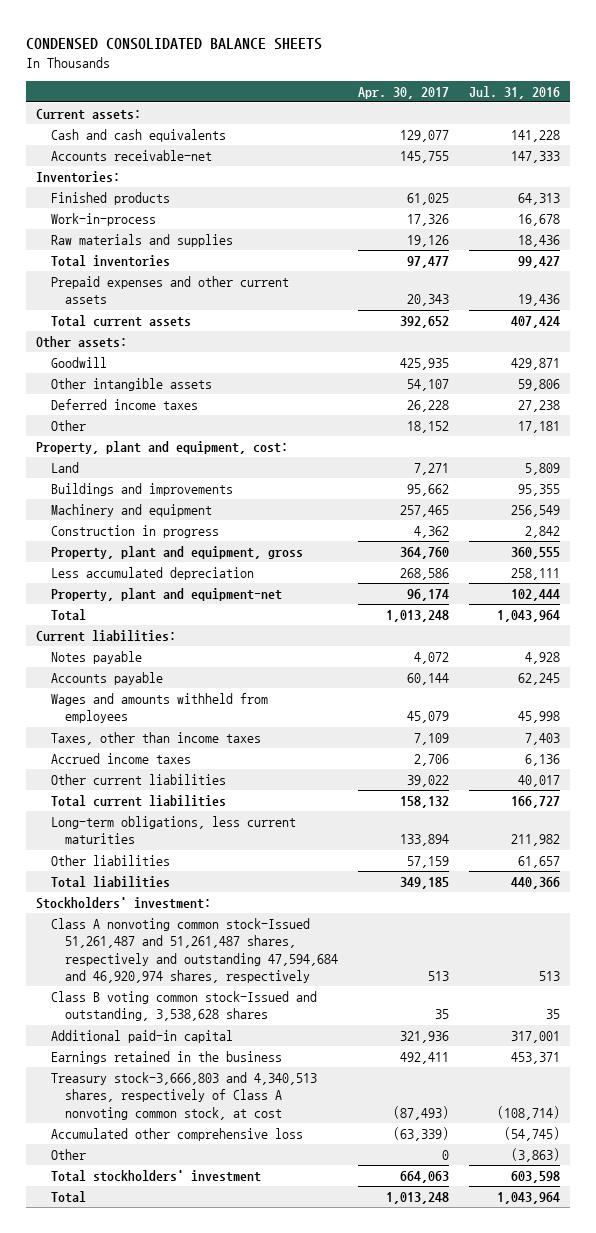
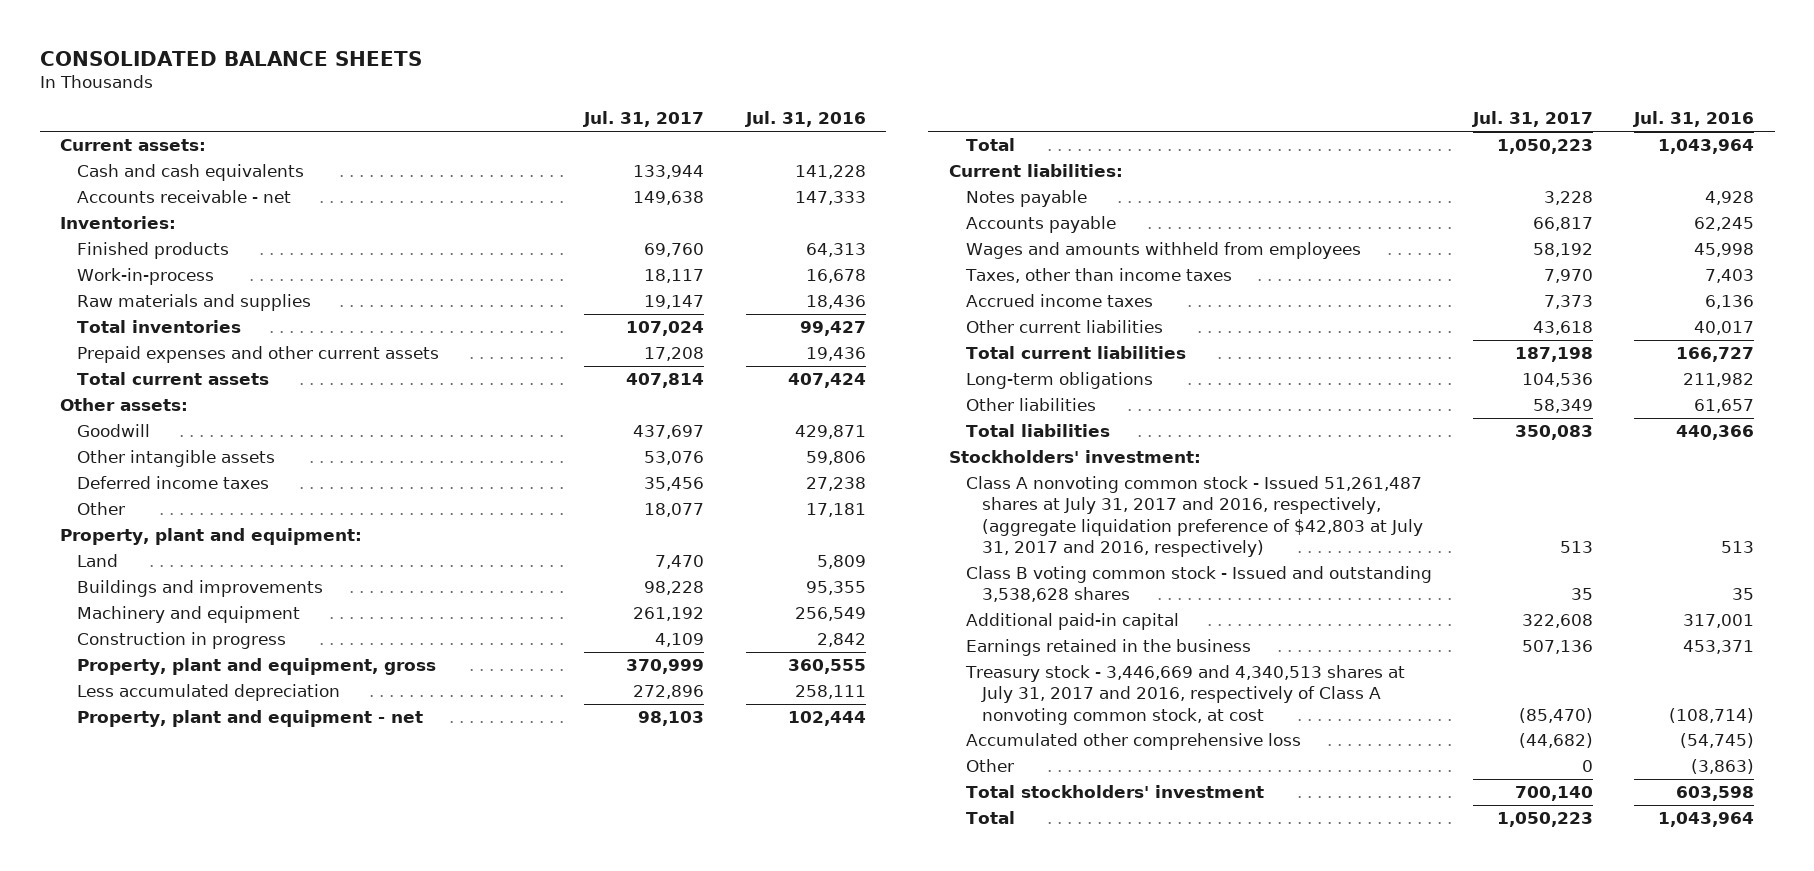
- CONDENSED CONSOLIDATED BALANCE SHEETS
+ CONSOLIDATED BALANCE SHEETS
- | Apr. 30, 2017 | Jul. 31, 2016
+ | Jul. 31, 2017 | Jul. 31, 2016
- Accounts receivable-net | 145,755 | 147,333
+ Accounts receivable - net | 149,638 | 147,333
- Property, plant and equipment, cost:
+ Property, plant and equipment:
- Property, plant and equipment-net | 96,174 | 102,444
+ Property, plant and equipment - net | 98,103 | 102,444
- Long-term obligations, less current maturities | 133,894 | 211,982
+ Long-term obligations | 104,536 | 211,982
- Class A nonvoting common stock-Issued 51,261,487 and 51,261,487 shares, respectively and outstanding 47,594,684 and 46,920,974 shares, respectively | 513 | 513
- Class B voting common stock-Issued and outstanding, 3,538,628 shares | 35 | 35
+ Class A nonvoting common stock - Issued 51,261,487 shares at July 31, 2017 and 2016, respectively, (aggregate liquidation preference of $42,803 at July 31, 2017 and 2016, respectively) | 513 | 513
+ Class B voting common stock - Issued and outstanding 3,538,628 shares | 35 | 35
- Treasury stock-3,666,803 and 4,340,513 shares, respectively of Class A nonvoting common stock, at cost | (87,493) | (108,714)
+ Treasury stock - 3,446,669 and 4,340,513 shares at July 31, 2017 and 2016, respectively of Class A nonvoting common stock, at cost | (85,470) | (108,714)

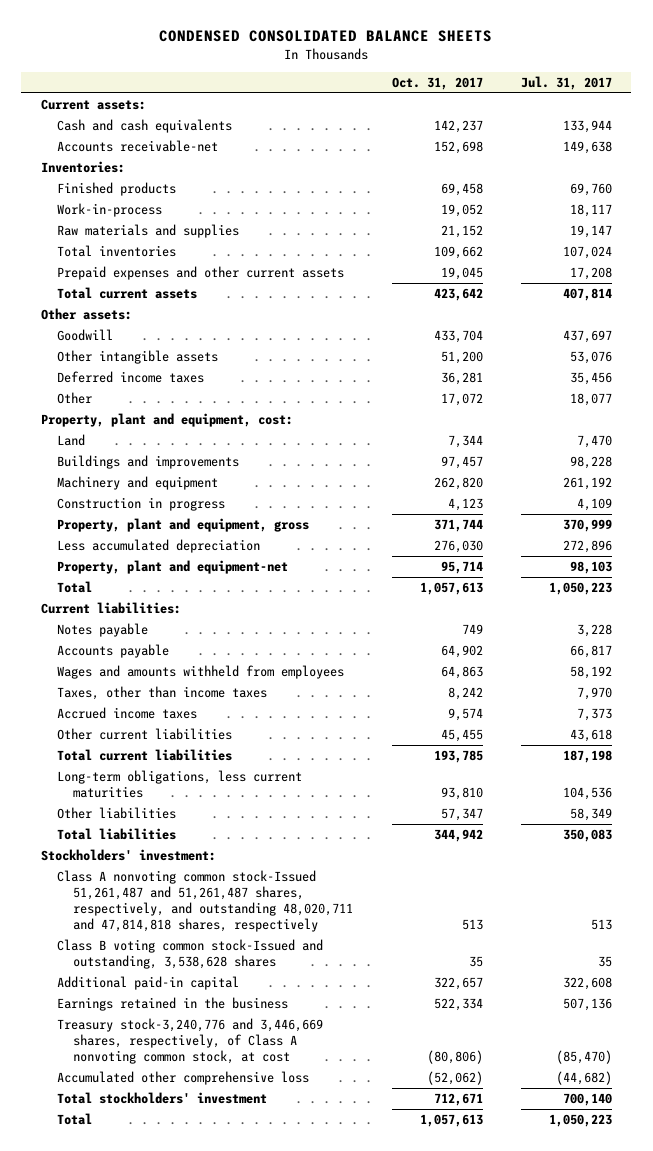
- CONSOLIDATED BALANCE SHEETS
+ CONDENSED CONSOLIDATED BALANCE SHEETS
- | Jul. 31, 2017 | Jul. 31, 2016
+ | Oct. 31, 2017 | Jul. 31, 2017
- Accounts receivable - net | 149,638 | 147,333
+ Accounts receivable-net | 152,698 | 149,638
- Property, plant and equipment:
+ Property, plant and equipment, cost:
- Property, plant and equipment - net | 98,103 | 102,444
+ Property, plant and equipment-net | 95,714 | 98,103
- Long-term obligations | 104,536 | 211,982
+ Long-term obligations, less current maturities | 93,810 | 104,536
- Class A nonvoting common stock - Issued 51,261,487 shares at July 31, 2017 and 2016, respectively, (aggregate liquidation preference of $42,803 at July 31, 2017 and 2016, respectively) | 513 | 513
- Class B voting common stock - Issued and outstanding 3,538,628 shares | 35 | 35
+ Class A nonvoting common stock-Issued 51,261,487 and 51,261,487 shares, respectively, and outstanding 48,020,711 and 47,814,818 shares, respectively | 513 | 513
+ Class B voting common stock-Issued and outstanding, 3,538,628 shares | 35 | 35
- Treasury stock - 3,446,669 and 4,340,513 shares at July 31, 2017 and 2016, respectively of Class A nonvoting common stock, at cost | (85,470) | (108,714)
+ Treasury stock-3,240,776 and 3,446,669 shares, respectively, of Class A nonvoting common stock, at cost | (80,806) | (85,470)
- Other | 0 | (3,863)

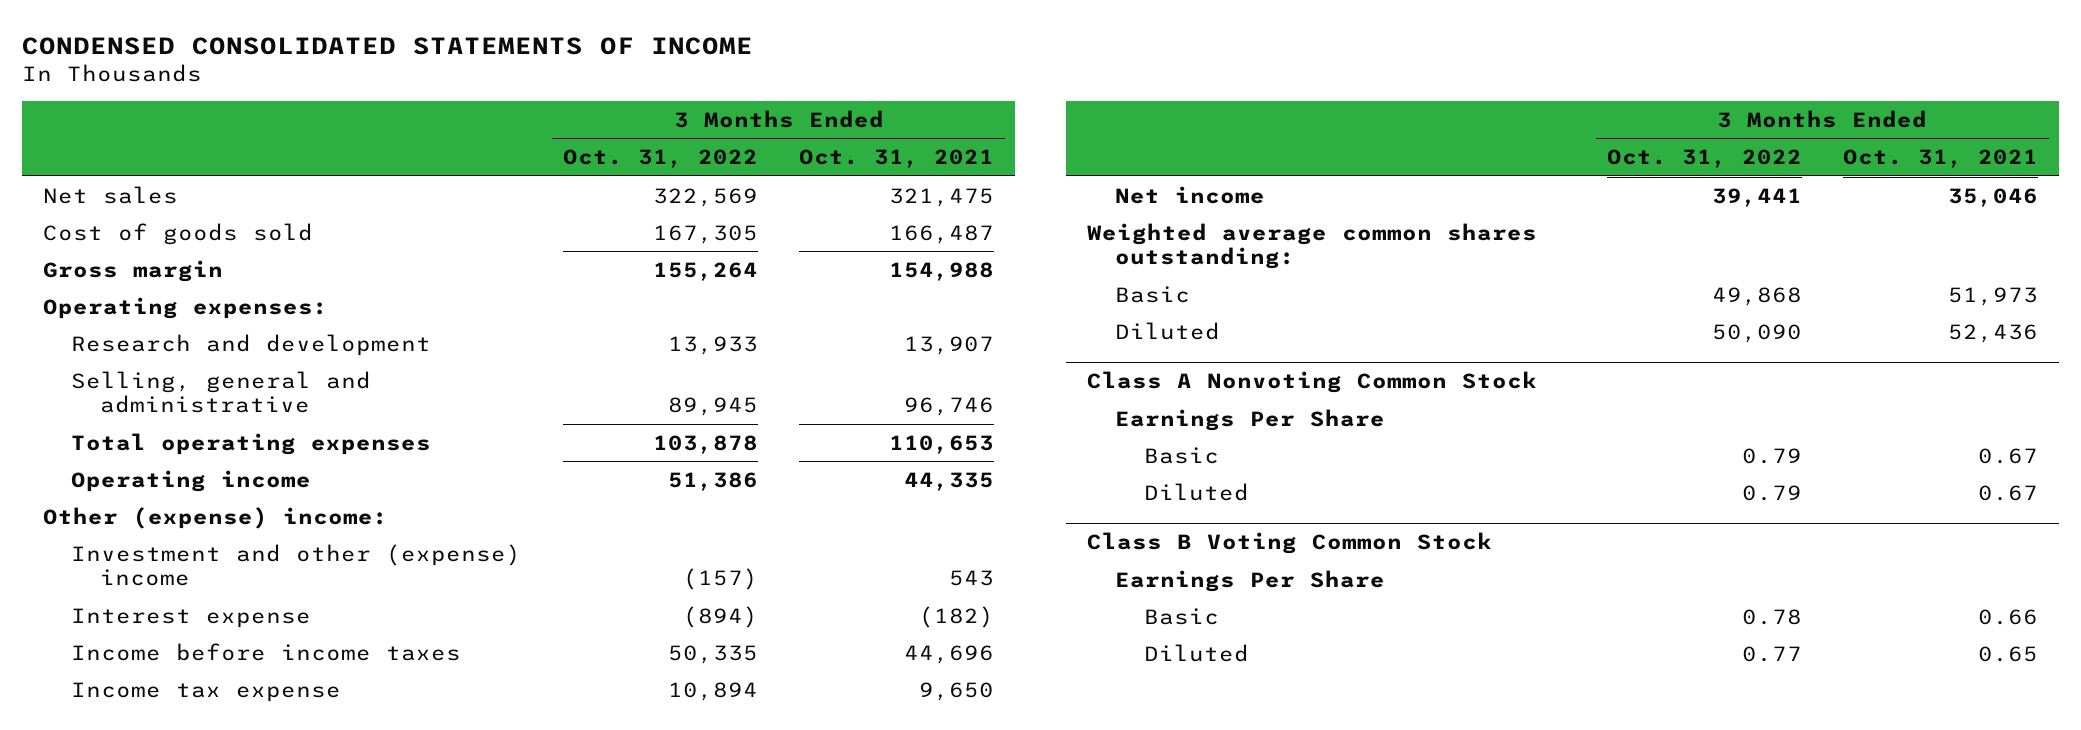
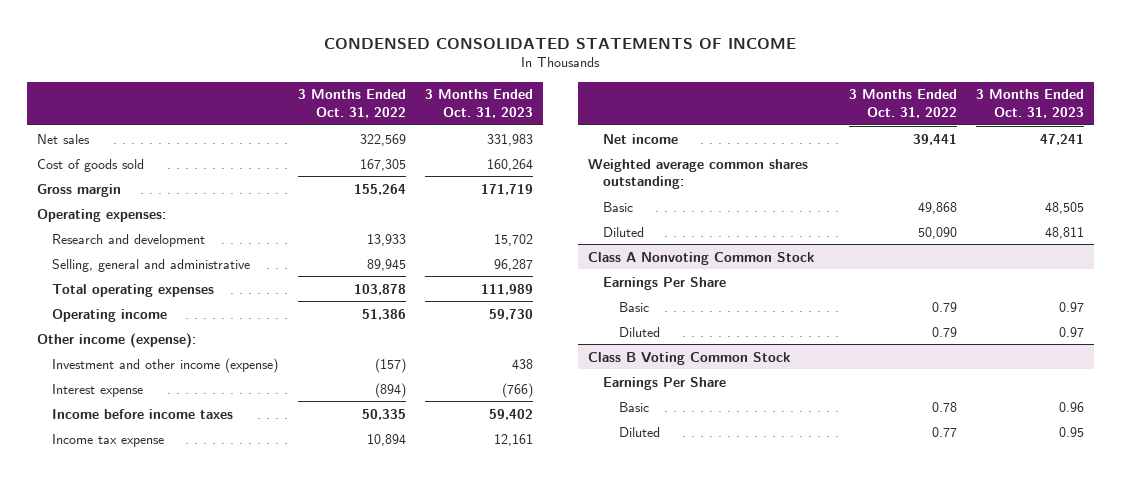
- | 3 Months Ended Oct. 31, 2022 | 3 Months Ended Oct. 31, 2021
+ | 3 Months Ended Oct. 31, 2022 | 3 Months Ended Oct. 31, 2023
- Other (expense) income:
- Investment and other (expense) income | (157) | 543
+ Other income (expense):
+ Investment and other income (expense) | (157) | 438

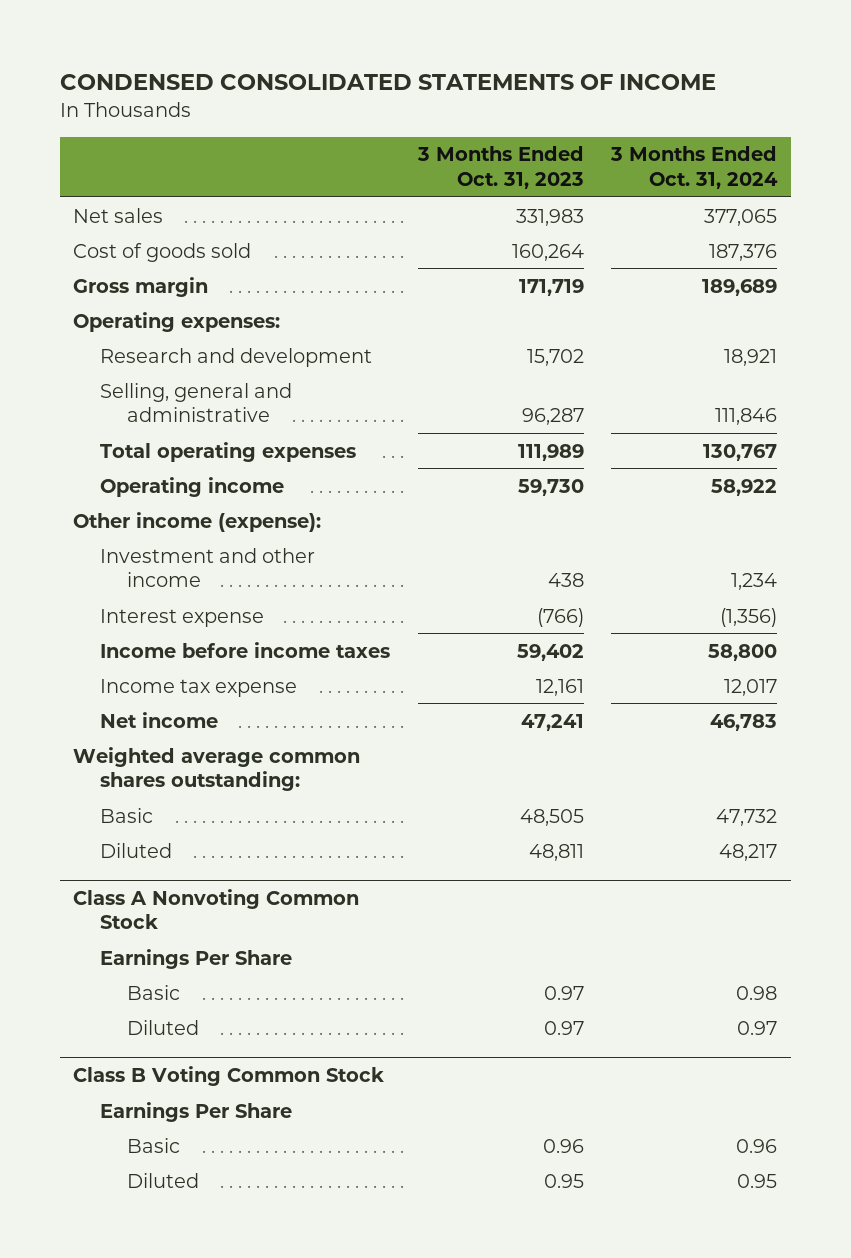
- | 3 Months Ended Oct. 31, 2022 | 3 Months Ended Oct. 31, 2023
+ | 3 Months Ended Oct. 31, 2023 | 3 Months Ended Oct. 31, 2024
- Investment and other income (expense) | (157) | 438
+ Investment and other income | 438 | 1,234

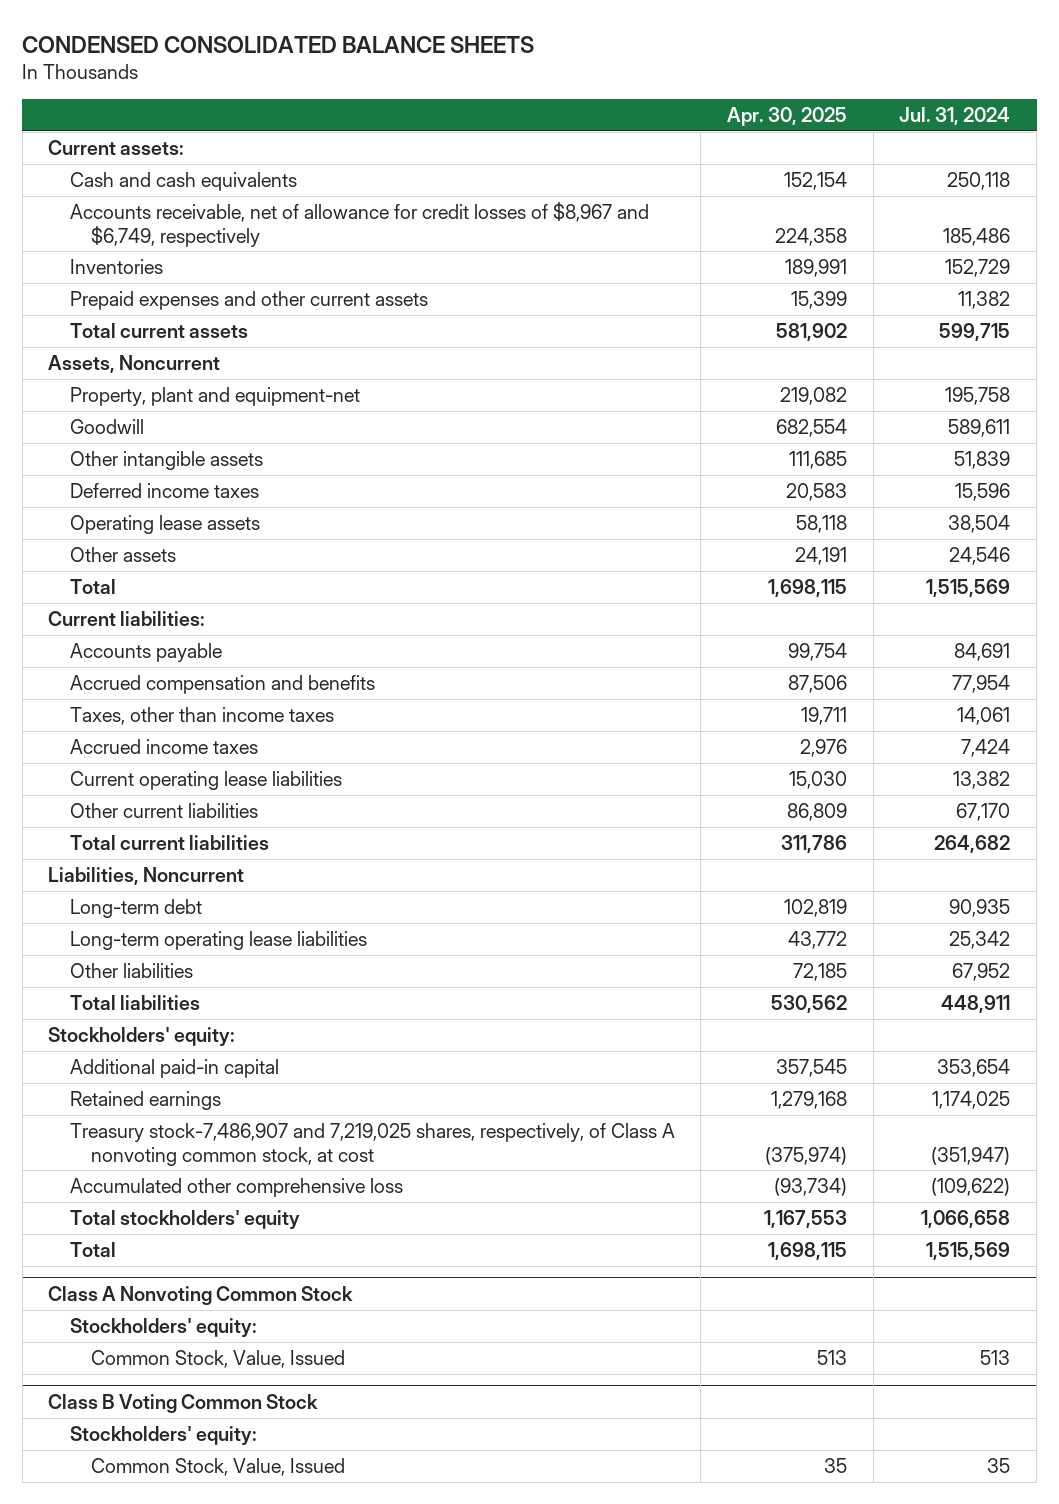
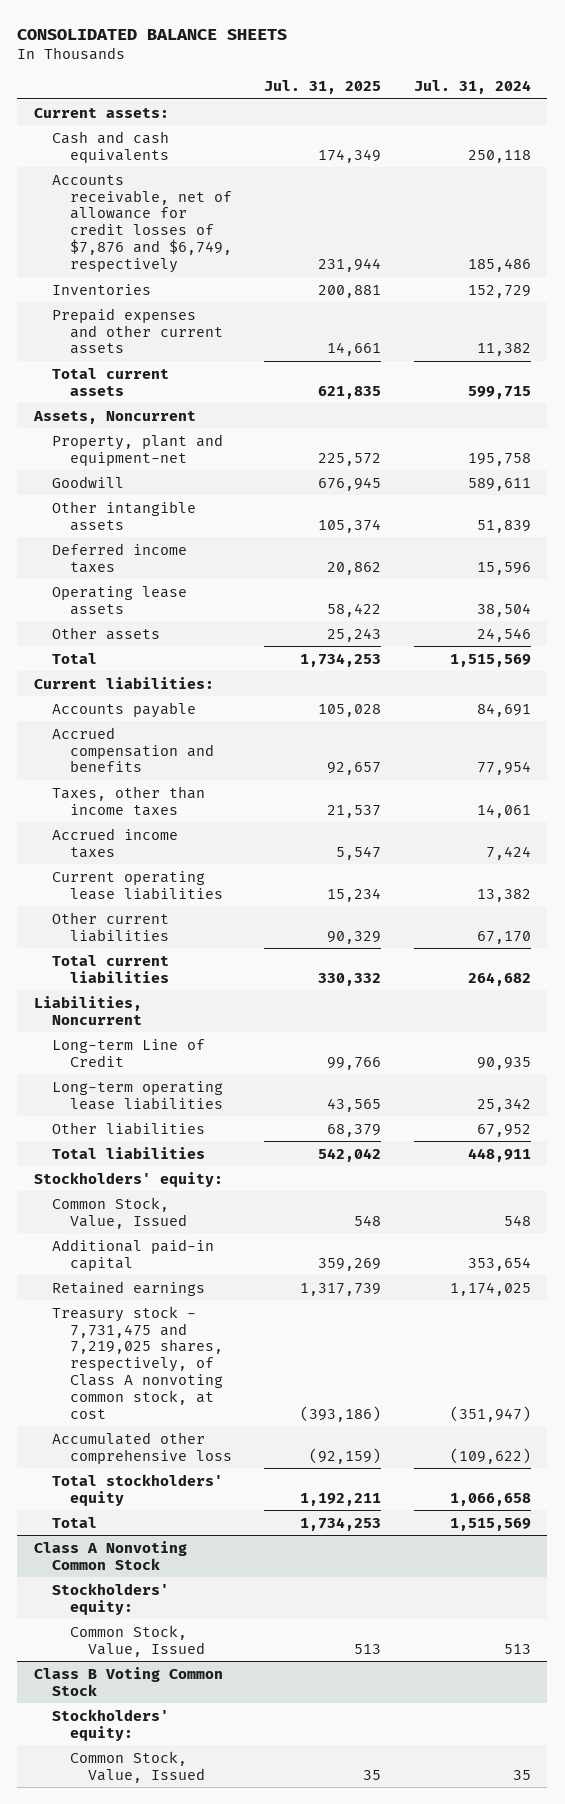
- CONDENSED CONSOLIDATED BALANCE SHEETS
+ CONSOLIDATED BALANCE SHEETS
- | Apr. 30, 2025 | Jul. 31, 2024
+ | Jul. 31, 2025 | Jul. 31, 2024
- Accounts receivable, net of allowance for credit losses of $8,967 and $6,749, respectively | 224,358 | 185,486
+ Accounts receivable, net of allowance for credit losses of $7,876 and $6,749, respectively | 231,944 | 185,486
- Long-term debt | 102,819 | 90,935
+ Long-term Line of Credit | 99,766 | 90,935
+ Common Stock, Value, Issued | 548 | 548
- Treasury stock-7,486,907 and 7,219,025 shares, respectively, of Class A nonvoting common stock, at cost | (375,974) | (351,947)
+ Treasury stock - 7,731,475 and 7,219,025 shares, respectively, of Class A nonvoting common stock, at cost | (393,186) | (351,947)

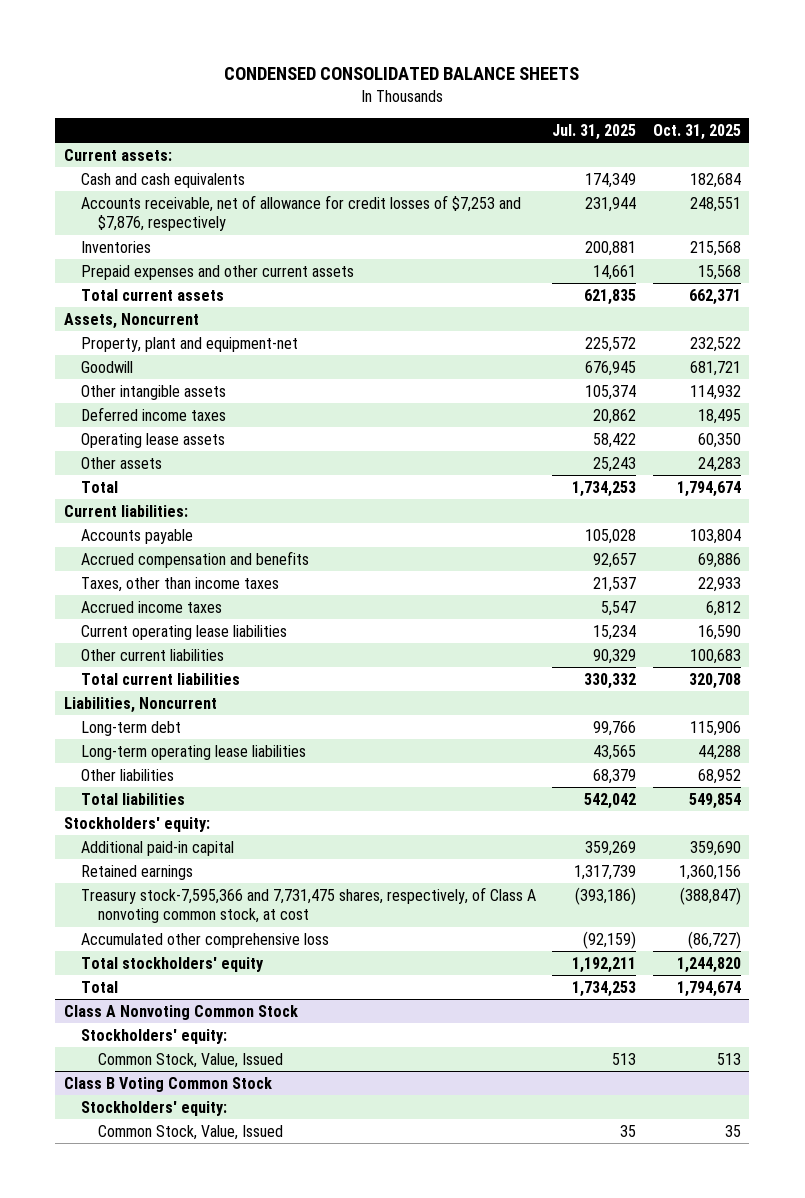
- CONSOLIDATED BALANCE SHEETS
+ CONDENSED CONSOLIDATED BALANCE SHEETS
- | Jul. 31, 2025 | Jul. 31, 2024
+ | Jul. 31, 2025 | Oct. 31, 2025
- Accounts receivable, net of allowance for credit losses of $7,876 and $6,749, respectively | 231,944 | 185,486
+ Accounts receivable, net of allowance for credit losses of $7,253 and $7,876, respectively | 231,944 | 248,551
- Long-term Line of Credit | 99,766 | 90,935
+ Long-term debt | 99,766 | 115,906
- Common Stock, Value, Issued | 548 | 548
- Treasury stock - 7,731,475 and 7,219,025 shares, respectively, of Class A nonvoting common stock, at cost | (393,186) | (351,947)
+ Treasury stock-7,595,366 and 7,731,475 shares, respectively, of Class A nonvoting common stock, at cost | (393,186) | (388,847)

